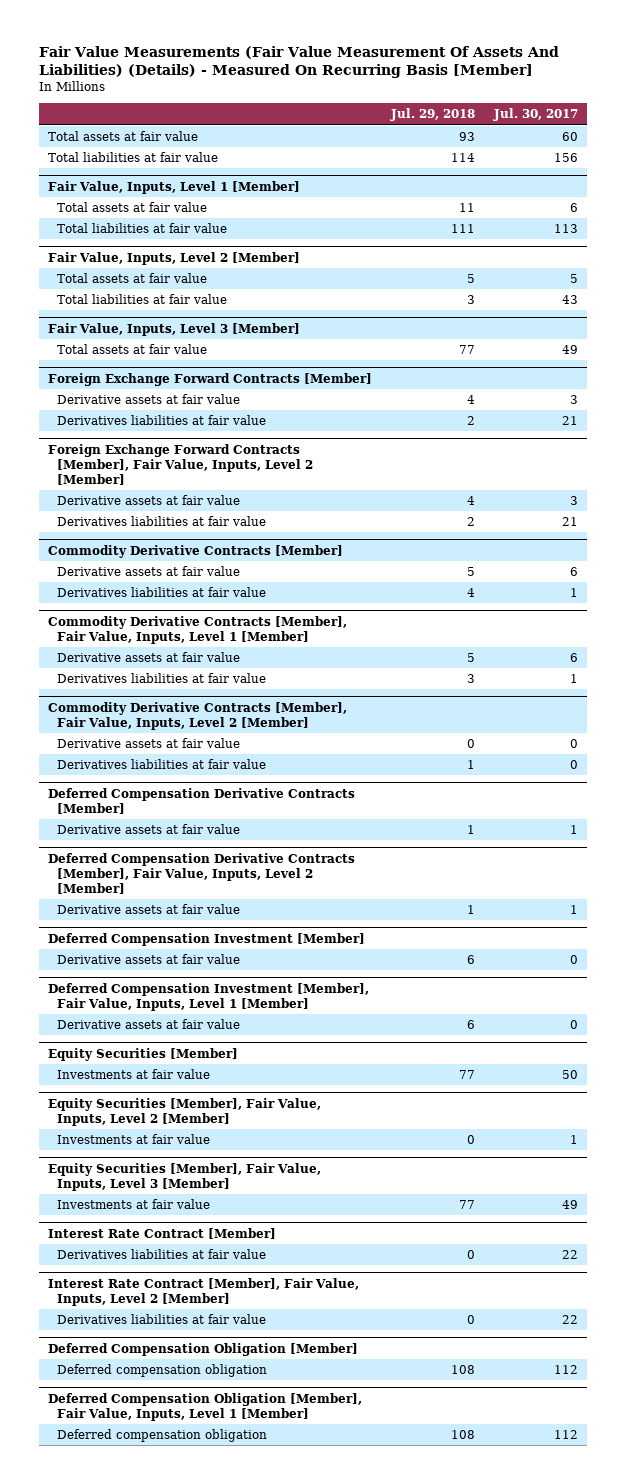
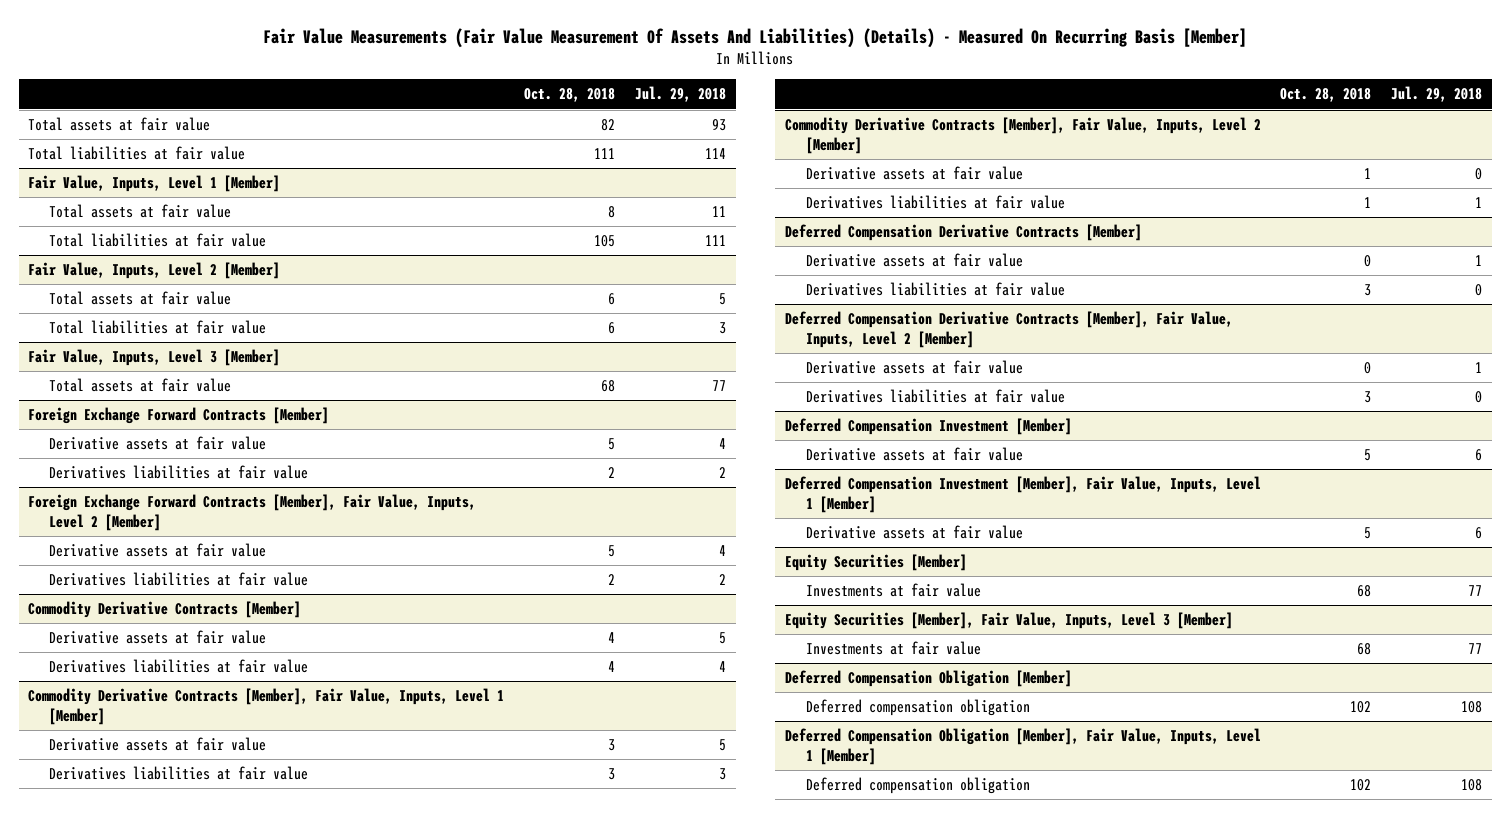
- | Jul. 29, 2018 | Jul. 30, 2017
+ | Oct. 28, 2018 | Jul. 29, 2018
@ Deferred Compensation Derivative Contracts [Member]
+ Derivatives liabilities at fair value | 3 | 0
@ Deferred Compensation Derivative Contracts [Member], Fair Value, Inputs, Level 2 [Member]
+ Derivatives liabilities at fair value | 3 | 0
- Equity Securities [Member], Fair Value, Inputs, Level 2 [Member]
- Investments at fair value | 0 | 1
- Interest Rate Contract [Member]
- Derivatives liabilities at fair value | 0 | 22
- Interest Rate Contract [Member], Fair Value, Inputs, Level 2 [Member]
- Derivatives liabilities at fair value | 0 | 22

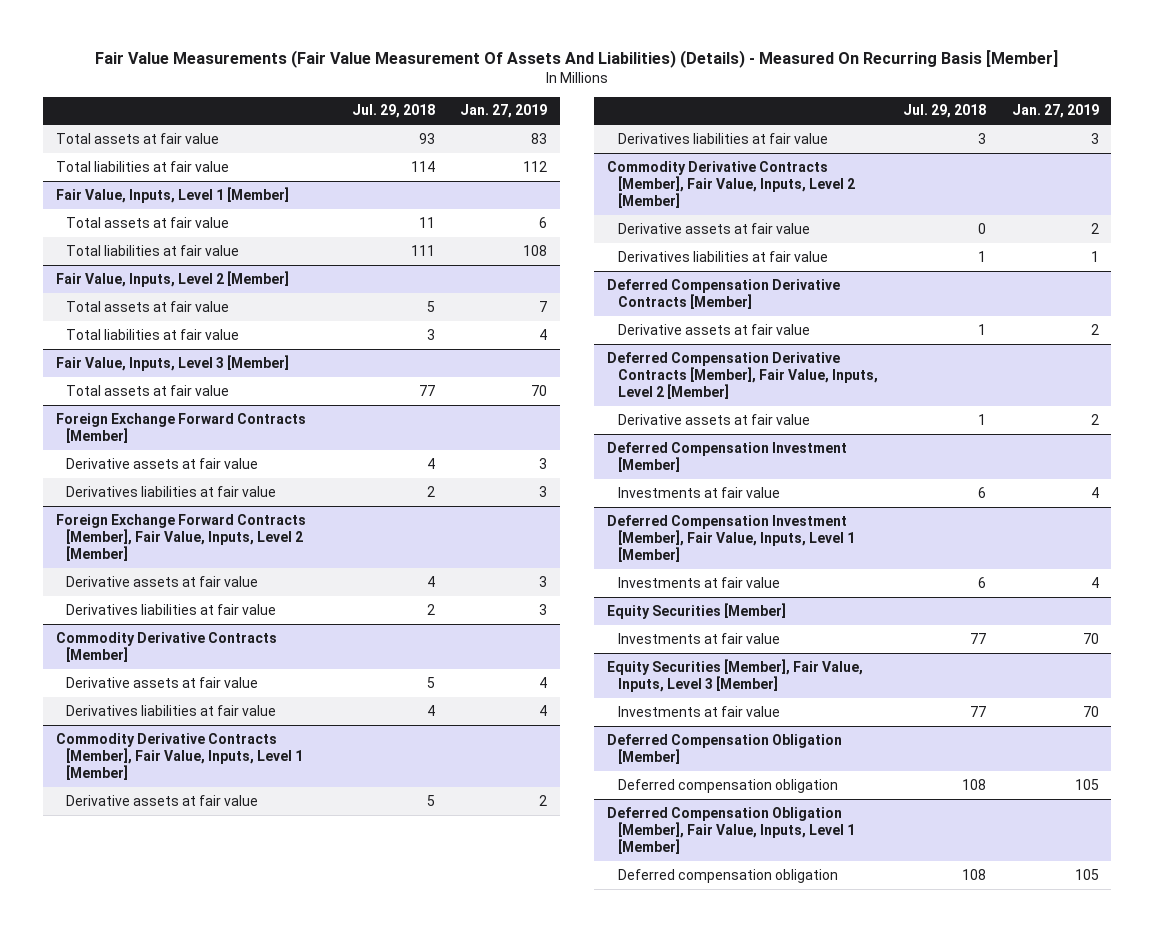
- | Oct. 28, 2018 | Jul. 29, 2018
+ | Jul. 29, 2018 | Jan. 27, 2019
@ Deferred Compensation Derivative Contracts [Member]
- Derivatives liabilities at fair value | 3 | 0
@ Deferred Compensation Derivative Contracts [Member], Fair Value, Inputs, Level 2 [Member]
- Derivatives liabilities at fair value | 3 | 0
@ Deferred Compensation Investment [Member]
- Derivative assets at fair value | 5 | 6
+ Investments at fair value | 6 | 4
@ Deferred Compensation Investment [Member], Fair Value, Inputs, Level 1 [Member]
- Derivative assets at fair value | 5 | 6
+ Investments at fair value | 6 | 4

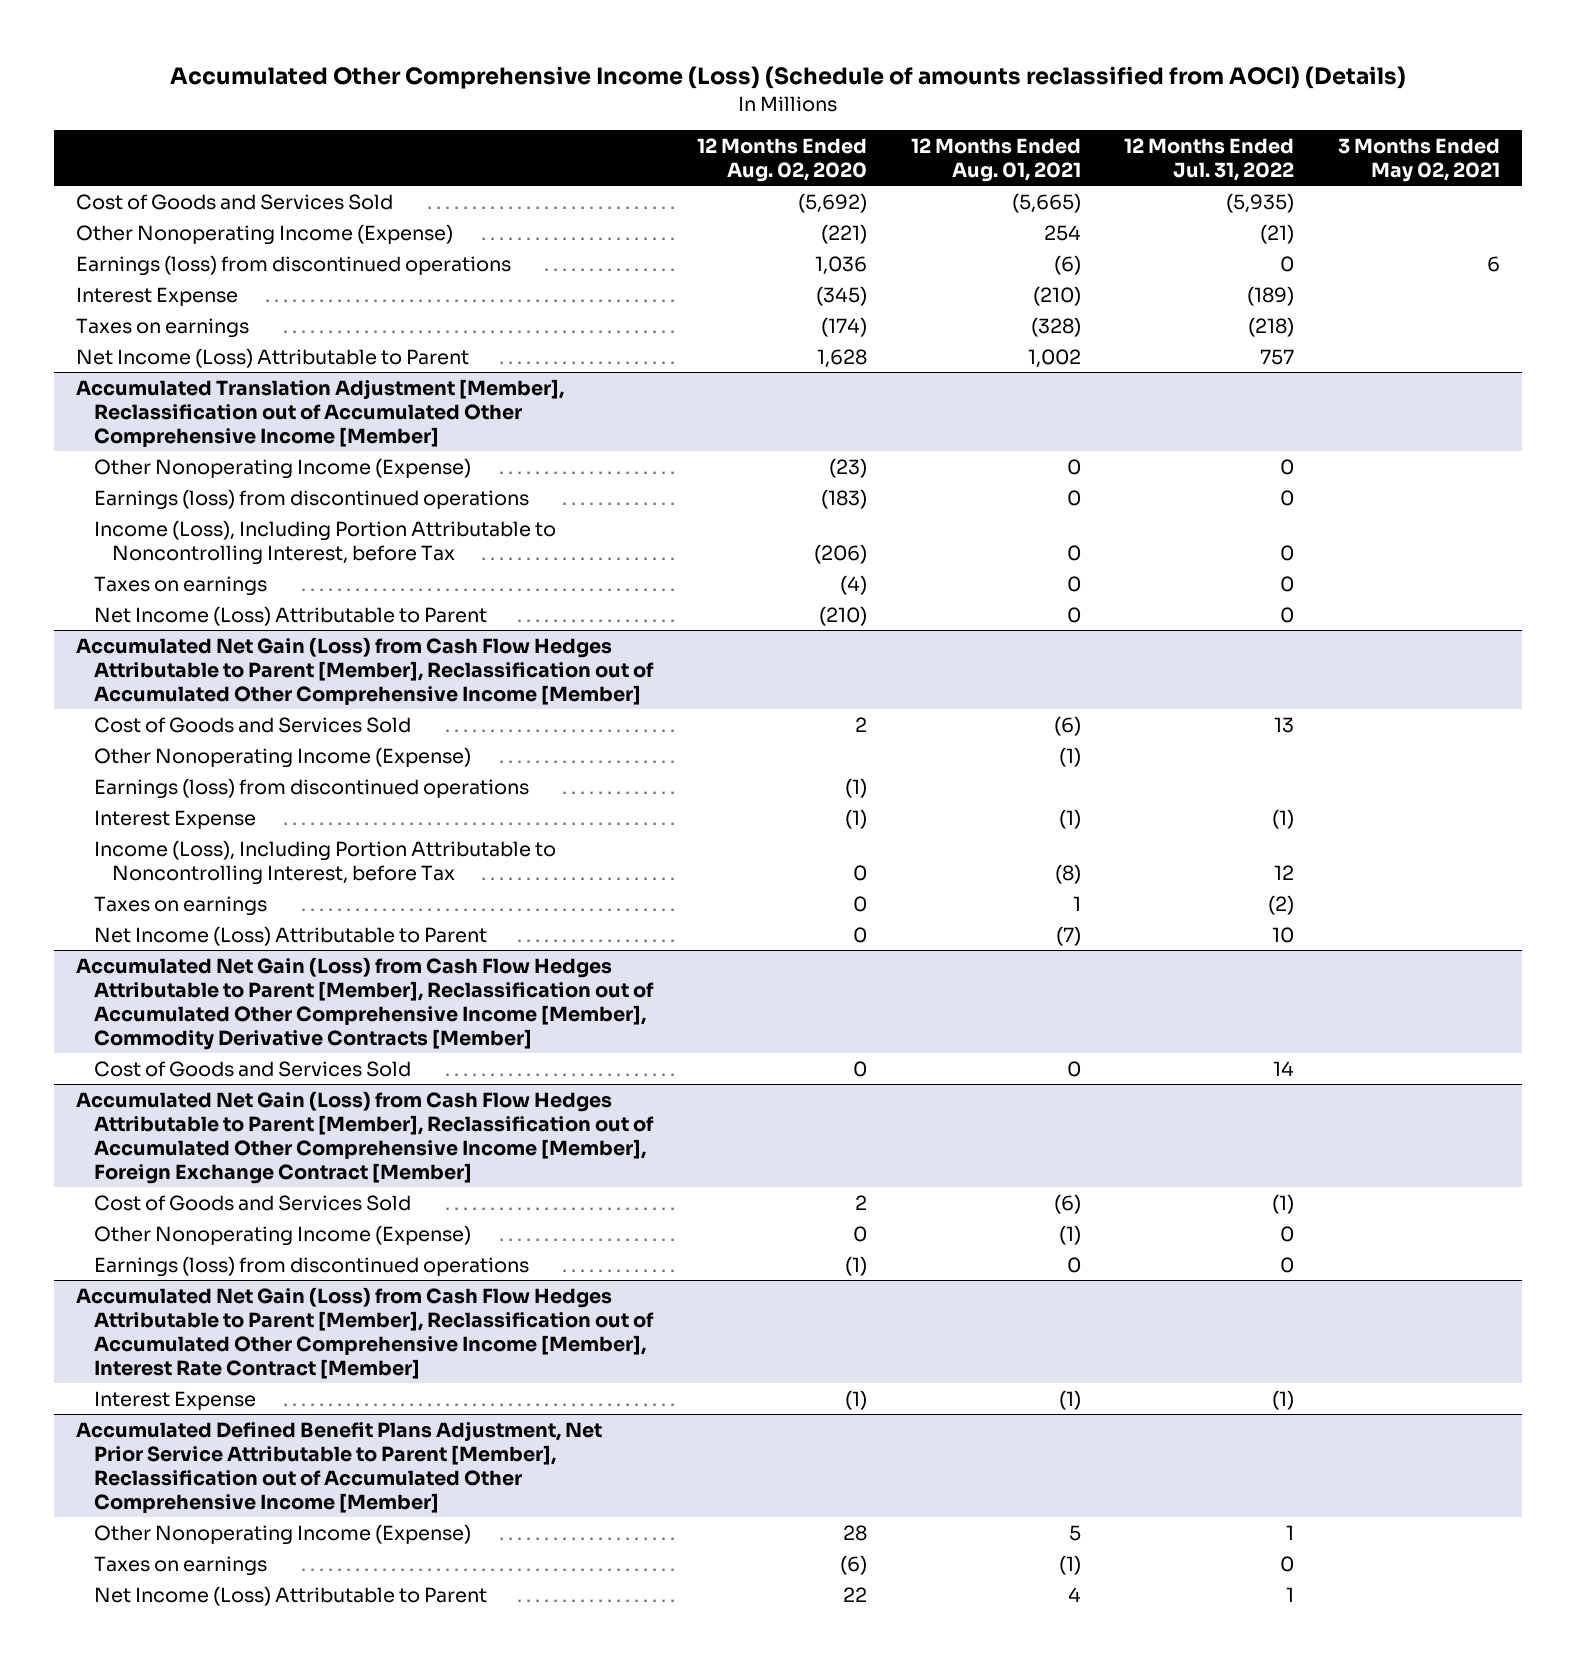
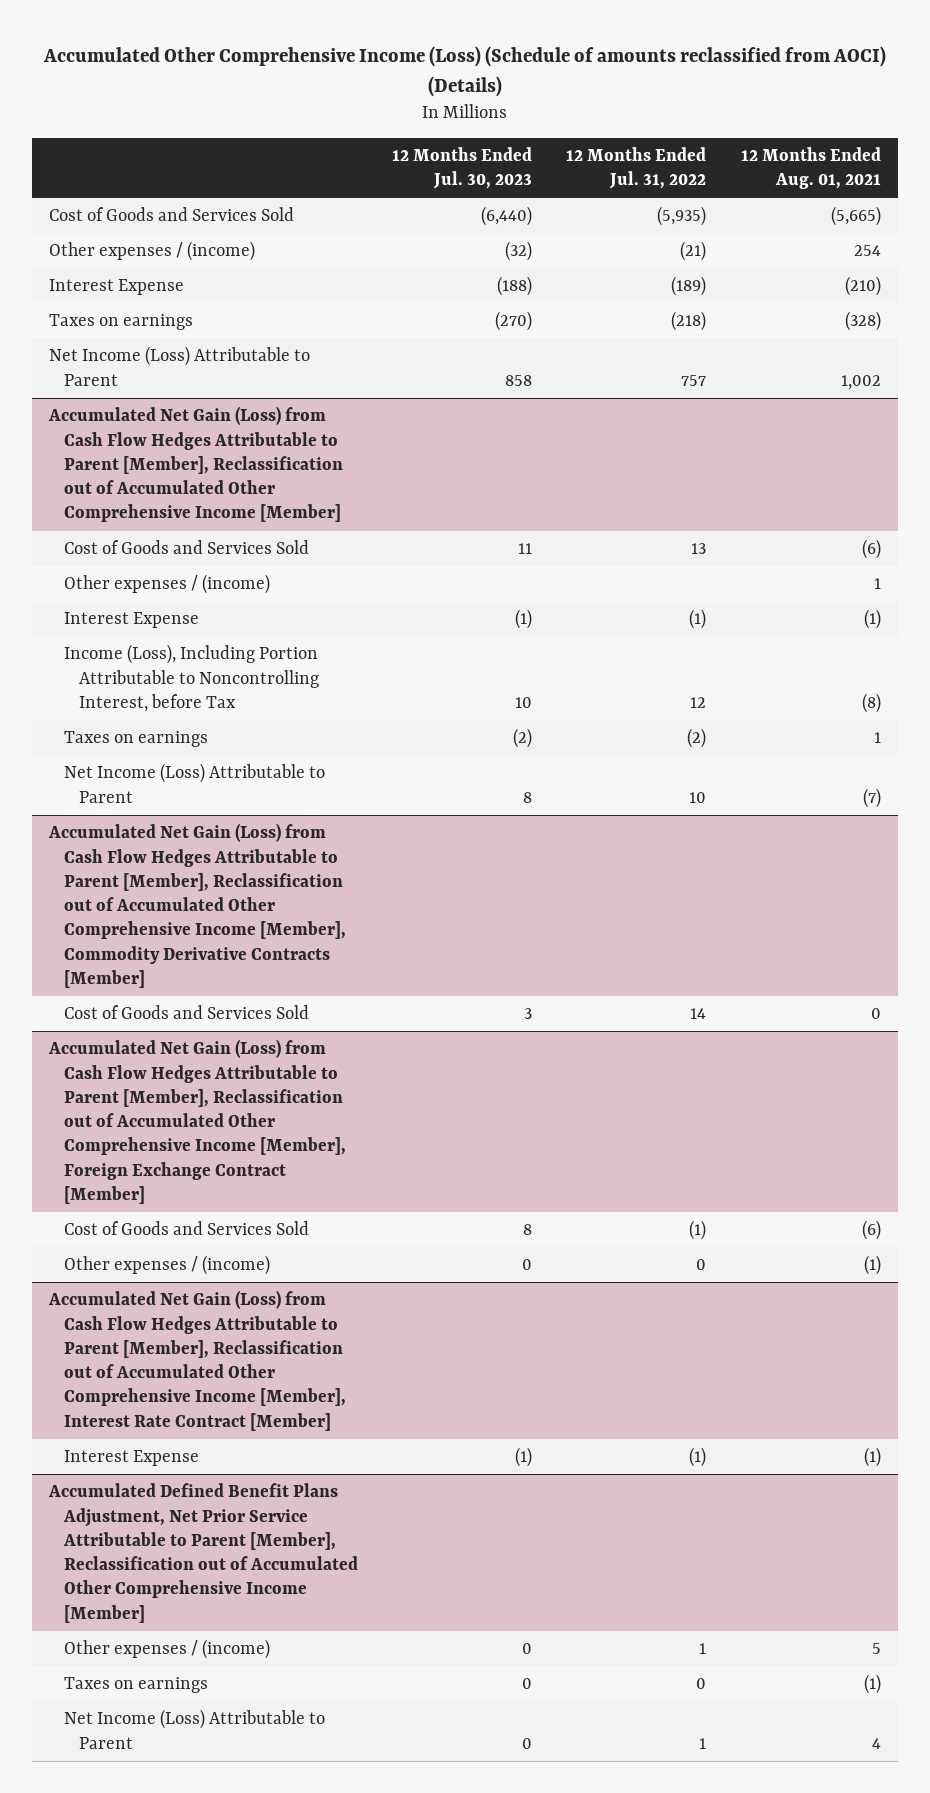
- | 12 Months Ended Aug. 02, 2020 | 12 Months Ended Aug. 01, 2021 | 12 Months Ended Jul. 31, 2022 | 3 Months Ended May 02, 2021
+ | 12 Months Ended Jul. 30, 2023 | 12 Months Ended Jul. 31, 2022 | 12 Months Ended Aug. 01, 2021
- Other Nonoperating Income (Expense) | (221) | 254 | (21) |
- Earnings (loss) from discontinued operations | 1,036 | (6) | 0 | 6
+ Other expenses / (income) | (32) | (21) | 254
- Accumulated Translation Adjustment [Member], Reclassification out of Accumulated Other Comprehensive Income [Member]
- Other Nonoperating Income (Expense) | (23) | 0 | 0 |
- Earnings (loss) from discontinued operations | (183) | 0 | 0 |
- Income (Loss), Including Portion Attributable to Noncontrolling Interest, before Tax | (206) | 0 | 0 |
- Taxes on earnings | (4) | 0 | 0 |
- Net Income (Loss) Attributable to Parent | (210) | 0 | 0 |
@ Accumulated Net Gain (Loss) from Cash Flow Hedges Attributable to Parent [Member], Reclassification out of Accumulated Other Comprehensive Income [Member]
- Other Nonoperating Income (Expense) | | (1) | |
- Earnings (loss) from discontinued operations | (1) | | |
+ Other expenses / (income) | | | 1
@ Accumulated Net Gain (Loss) from Cash Flow Hedges Attributable to Parent [Member], Reclassification out of Accumulated Other Comprehensive Income [Member], Foreign Exchange Contract [Member]
- Other Nonoperating Income (Expense) | 0 | (1) | 0 |
- Earnings (loss) from discontinued operations | (1) | 0 | 0 |
+ Other expenses / (income) | 0 | 0 | (1)
@ Accumulated Defined Benefit Plans Adjustment, Net Prior Service Attributable to Parent [Member], Reclassification out of Accumulated Other Comprehensive Income [Member]
- Other Nonoperating Income (Expense) | 28 | 5 | 1 |
+ Other expenses / (income) | 0 | 1 | 5

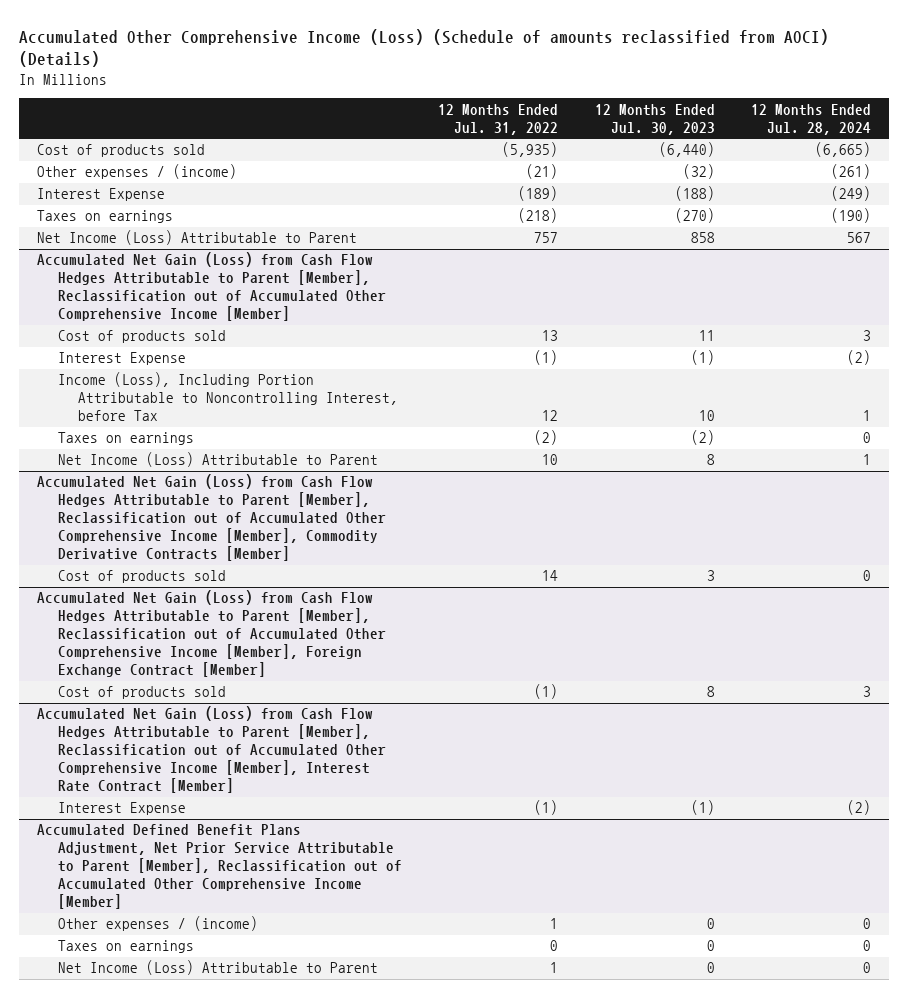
- | 12 Months Ended Jul. 30, 2023 | 12 Months Ended Jul. 31, 2022 | 12 Months Ended Aug. 01, 2021
+ | 12 Months Ended Jul. 31, 2022 | 12 Months Ended Jul. 30, 2023 | 12 Months Ended Jul. 28, 2024
- Cost of Goods and Services Sold | (6,440) | (5,935) | (5,665)
+ Cost of products sold | (5,935) | (6,440) | (6,665)
@ Accumulated Net Gain (Loss) from Cash Flow Hedges Attributable to Parent [Member], Reclassification out of Accumulated Other Comprehensive Income [Member]
- Cost of Goods and Services Sold | 11 | 13 | (6)
- Other expenses / (income) | | | 1
+ Cost of products sold | 13 | 11 | 3
@ Accumulated Net Gain (Loss) from Cash Flow Hedges Attributable to Parent [Member], Reclassification out of Accumulated Other Comprehensive Income [Member], Commodity Derivative Contracts [Member]
- Cost of Goods and Services Sold | 3 | 14 | 0
+ Cost of products sold | 14 | 3 | 0
@ Accumulated Net Gain (Loss) from Cash Flow Hedges Attributable to Parent [Member], Reclassification out of Accumulated Other Comprehensive Income [Member], Foreign Exchange Contract [Member]
- Cost of Goods and Services Sold | 8 | (1) | (6)
- Other expenses / (income) | 0 | 0 | (1)
+ Cost of products sold | (1) | 8 | 3

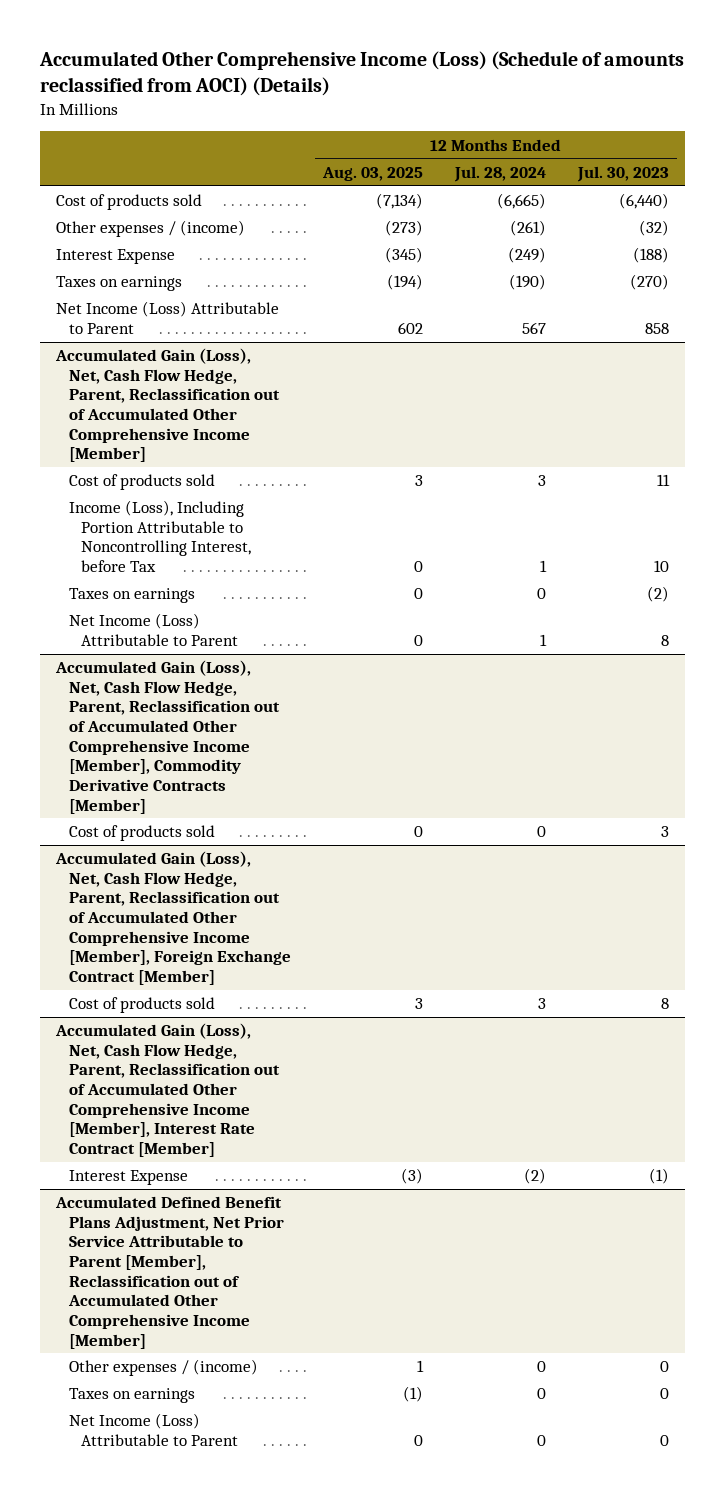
- | 12 Months Ended Jul. 31, 2022 | 12 Months Ended Jul. 30, 2023 | 12 Months Ended Jul. 28, 2024
+ | 12 Months Ended Aug. 03, 2025 | 12 Months Ended Jul. 28, 2024 | 12 Months Ended Jul. 30, 2023
- Accumulated Net Gain (Loss) from Cash Flow Hedges Attributable to Parent [Member], Reclassification out of Accumulated Other Comprehensive Income [Member]
+ Accumulated Gain (Loss), Net, Cash Flow Hedge, Parent, Reclassification out of Accumulated Other Comprehensive Income [Member]
- Interest Expense | (1) | (1) | (2)
- Accumulated Net Gain (Loss) from Cash Flow Hedges Attributable to Parent [Member], Reclassification out of Accumulated Other Comprehensive Income [Member], Commodity Derivative Contracts [Member]
+ Accumulated Gain (Loss), Net, Cash Flow Hedge, Parent, Reclassification out of Accumulated Other Comprehensive Income [Member], Commodity Derivative Contracts [Member]
- Accumulated Net Gain (Loss) from Cash Flow Hedges Attributable to Parent [Member], Reclassification out of Accumulated Other Comprehensive Income [Member], Foreign Exchange Contract [Member]
+ Accumulated Gain (Loss), Net, Cash Flow Hedge, Parent, Reclassification out of Accumulated Other Comprehensive Income [Member], Foreign Exchange Contract [Member]
- Accumulated Net Gain (Loss) from Cash Flow Hedges Attributable to Parent [Member], Reclassification out of Accumulated Other Comprehensive Income [Member], Interest Rate Contract [Member]
+ Accumulated Gain (Loss), Net, Cash Flow Hedge, Parent, Reclassification out of Accumulated Other Comprehensive Income [Member], Interest Rate Contract [Member]

